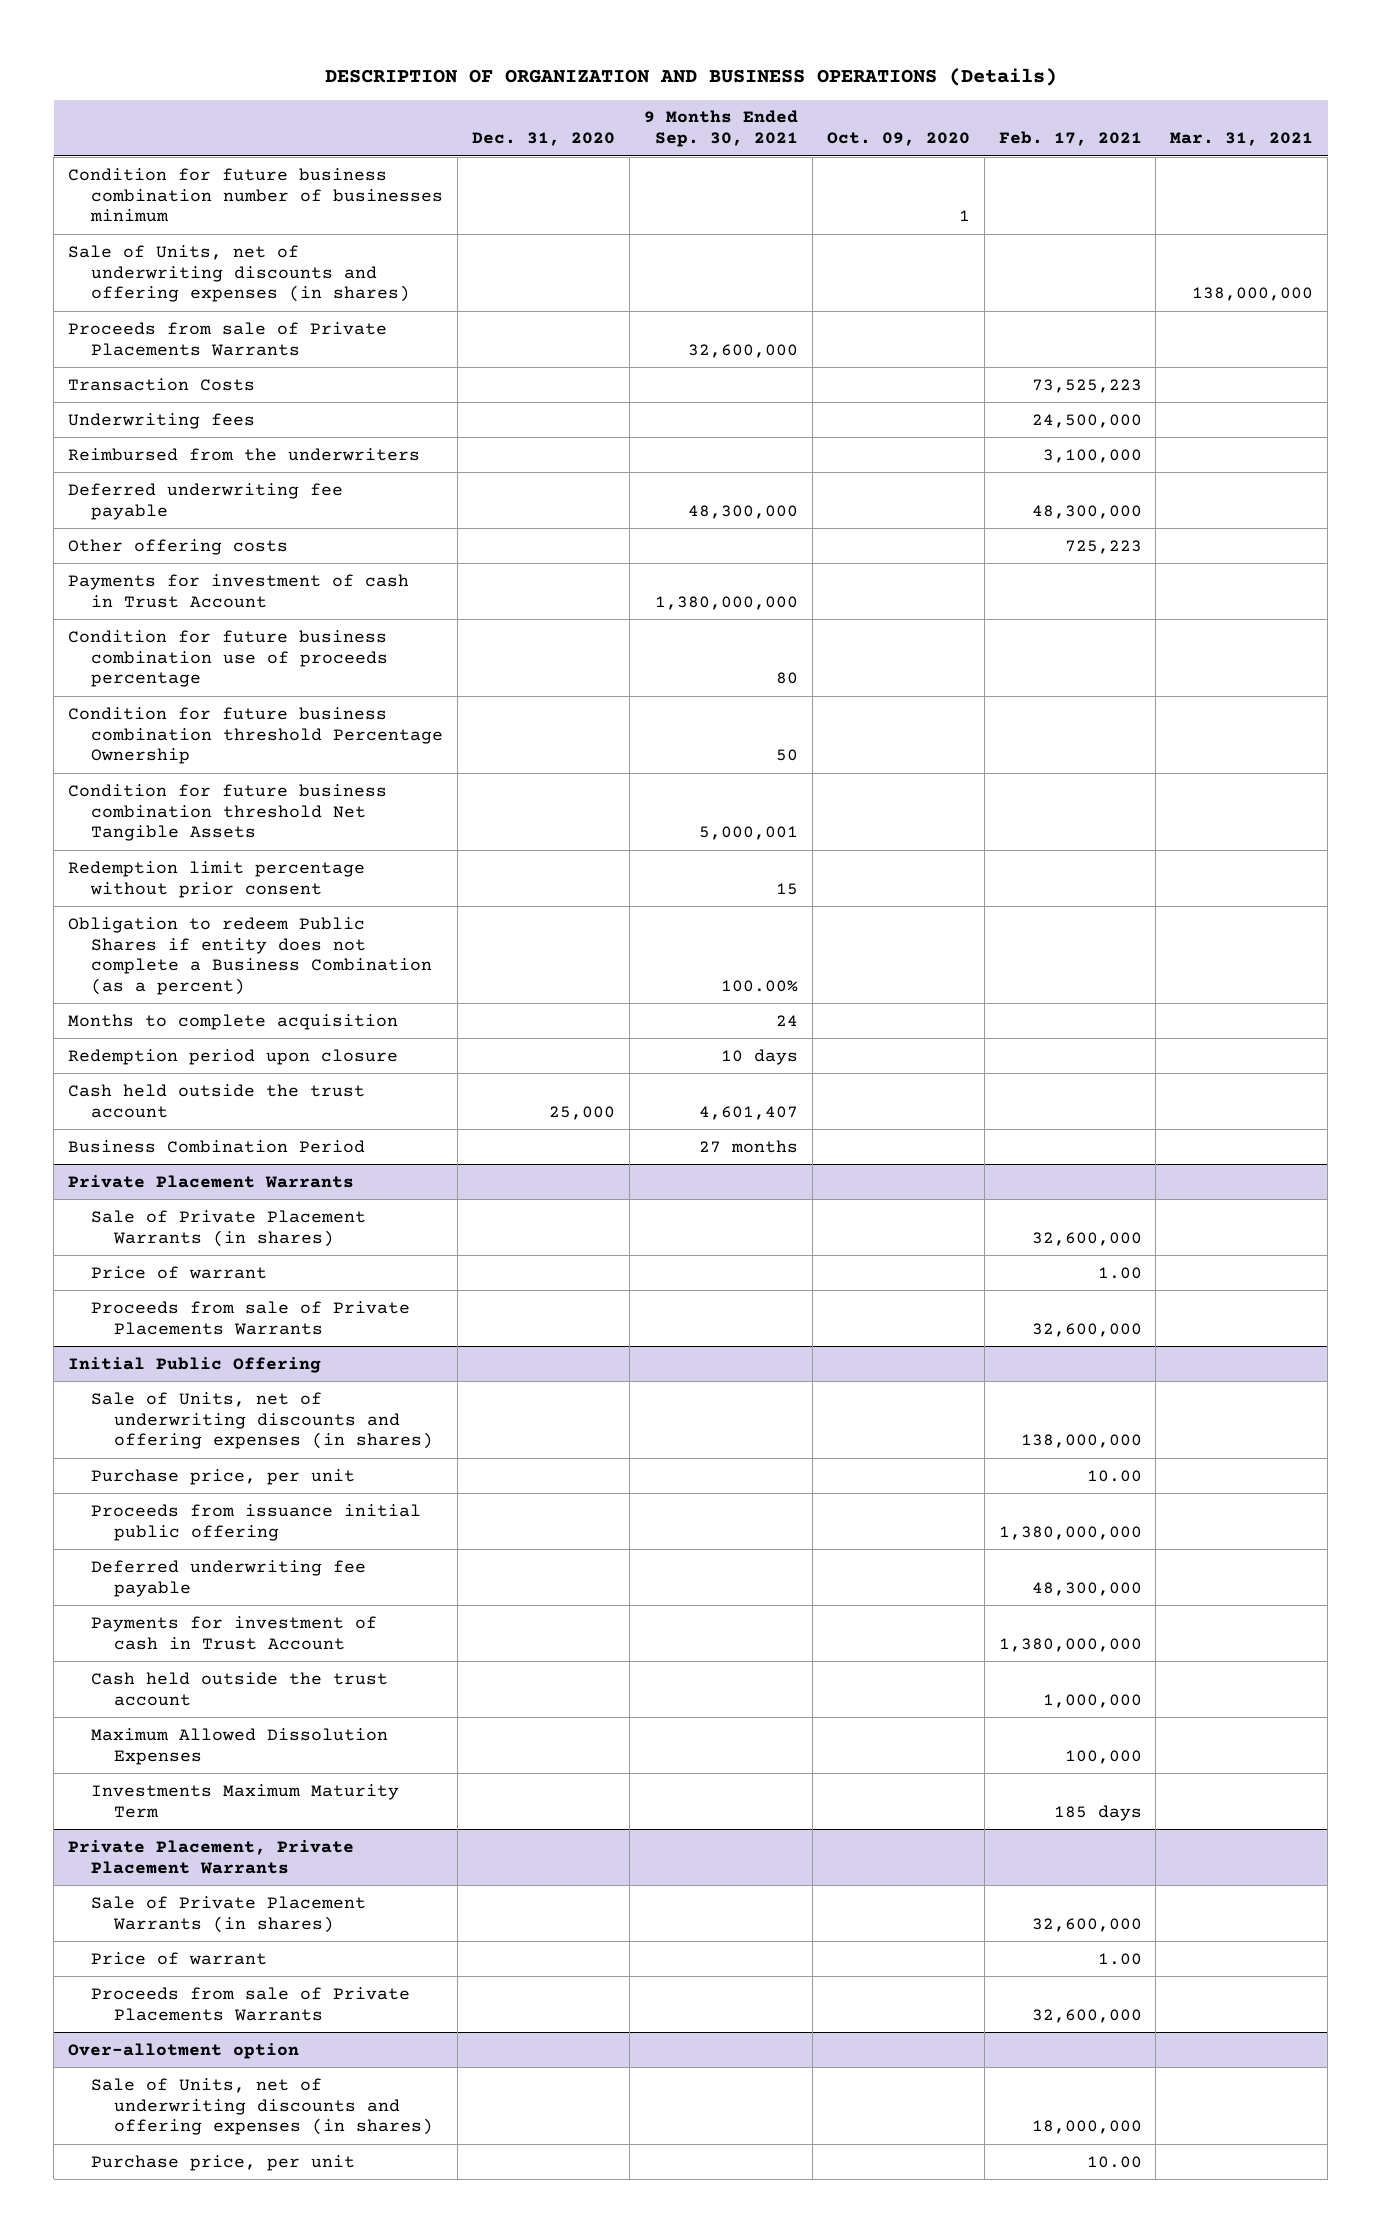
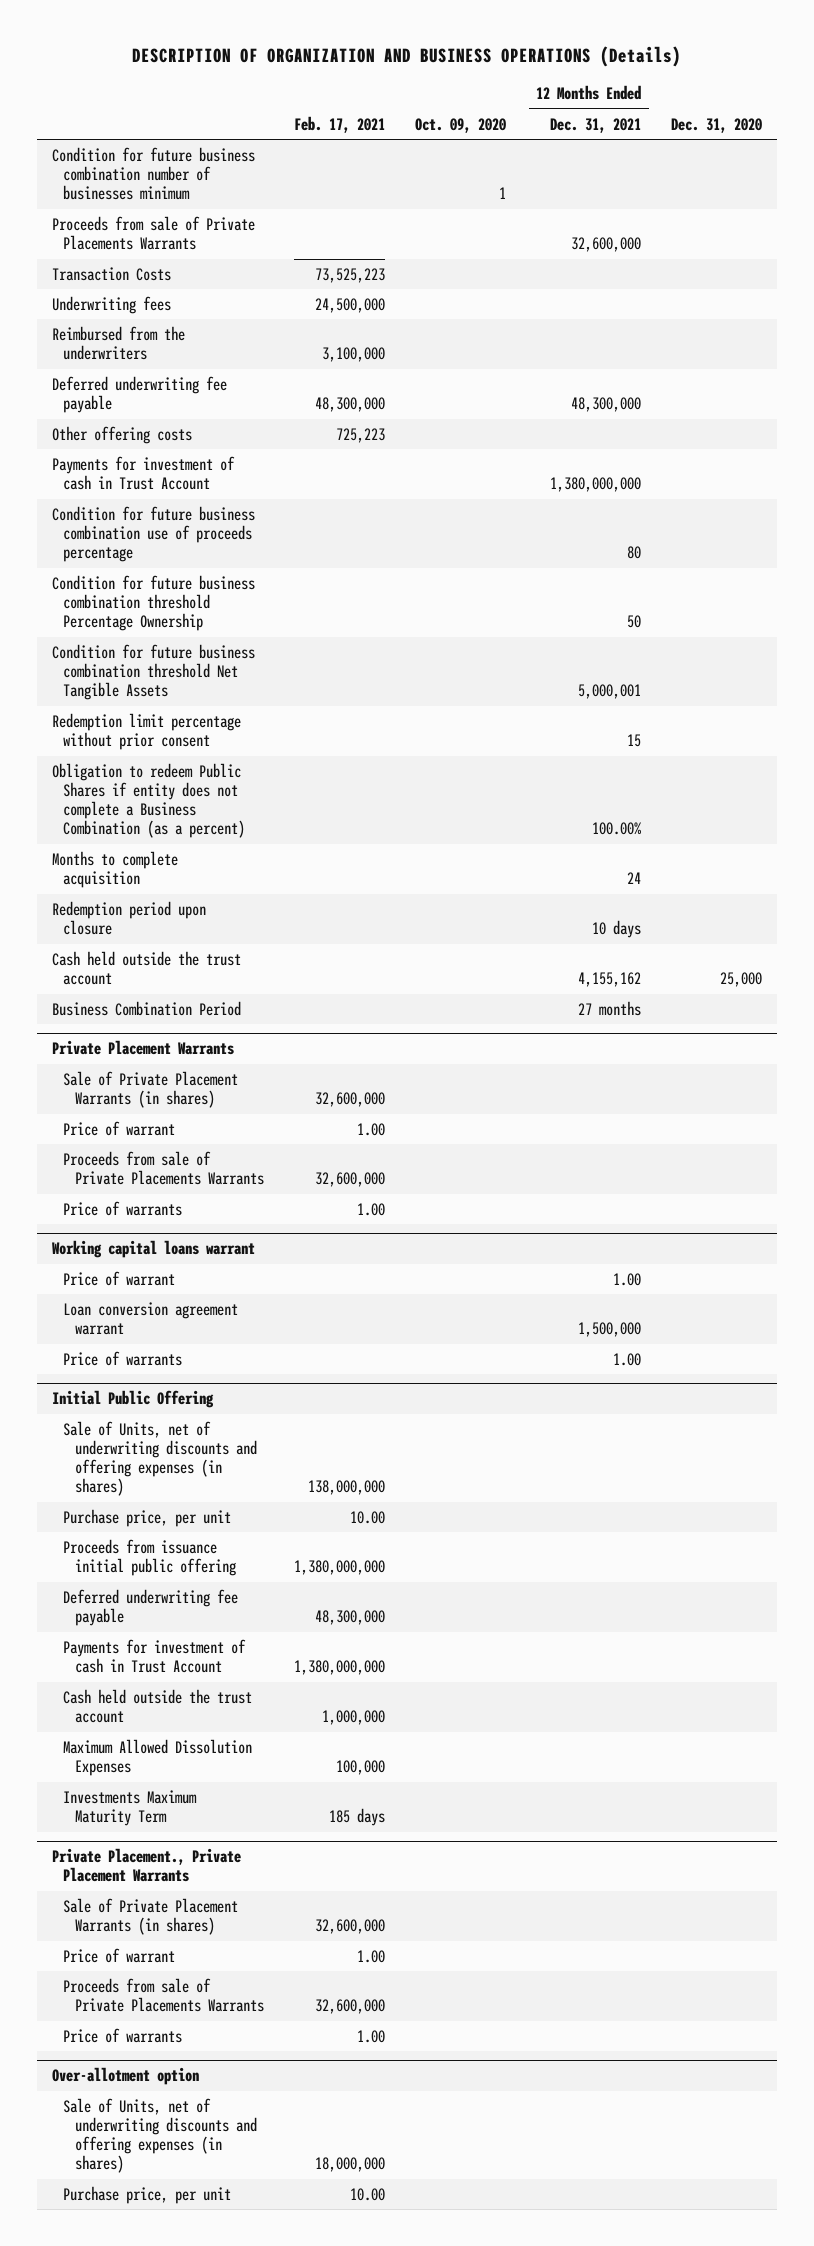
- | Dec. 31, 2020 | 9 Months Ended Sep. 30, 2021 | Oct. 09, 2020 | Feb. 17, 2021 | Mar. 31, 2021
+ | Feb. 17, 2021 | Oct. 09, 2020 | 12 Months Ended Dec. 31, 2021 | Dec. 31, 2020
- Sale of Units, net of underwriting discounts and offering expenses (in shares) | | | | | 138,000,000
@ Private Placement Warrants
+ Price of warrants | 1.00 | | |
+ Working capital loans warrant
+ Price of warrant | | | 1.00 |
+ Loan conversion agreement warrant | | | 1,500,000 |
+ Price of warrants | | | 1.00 |
- Private Placement, Private Placement Warrants
+ Private Placement., Private Placement Warrants
+ Price of warrants | 1.00 | | |

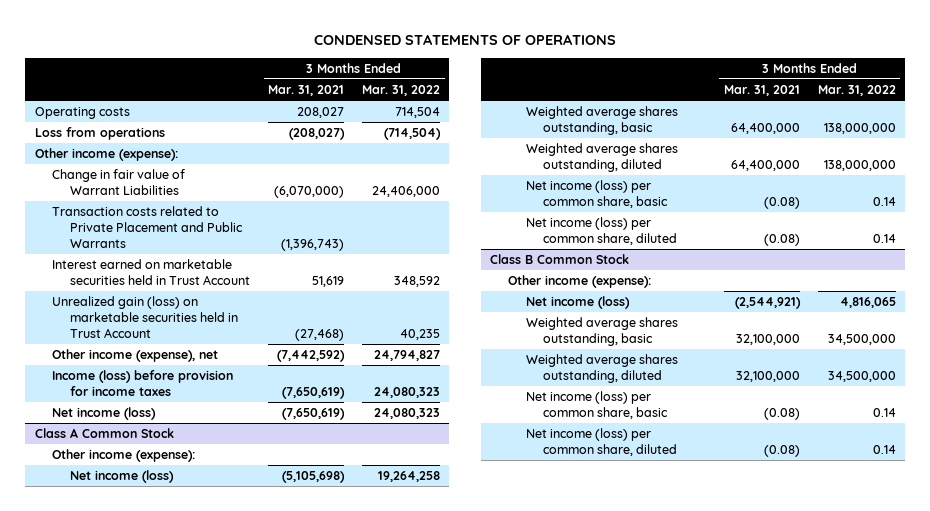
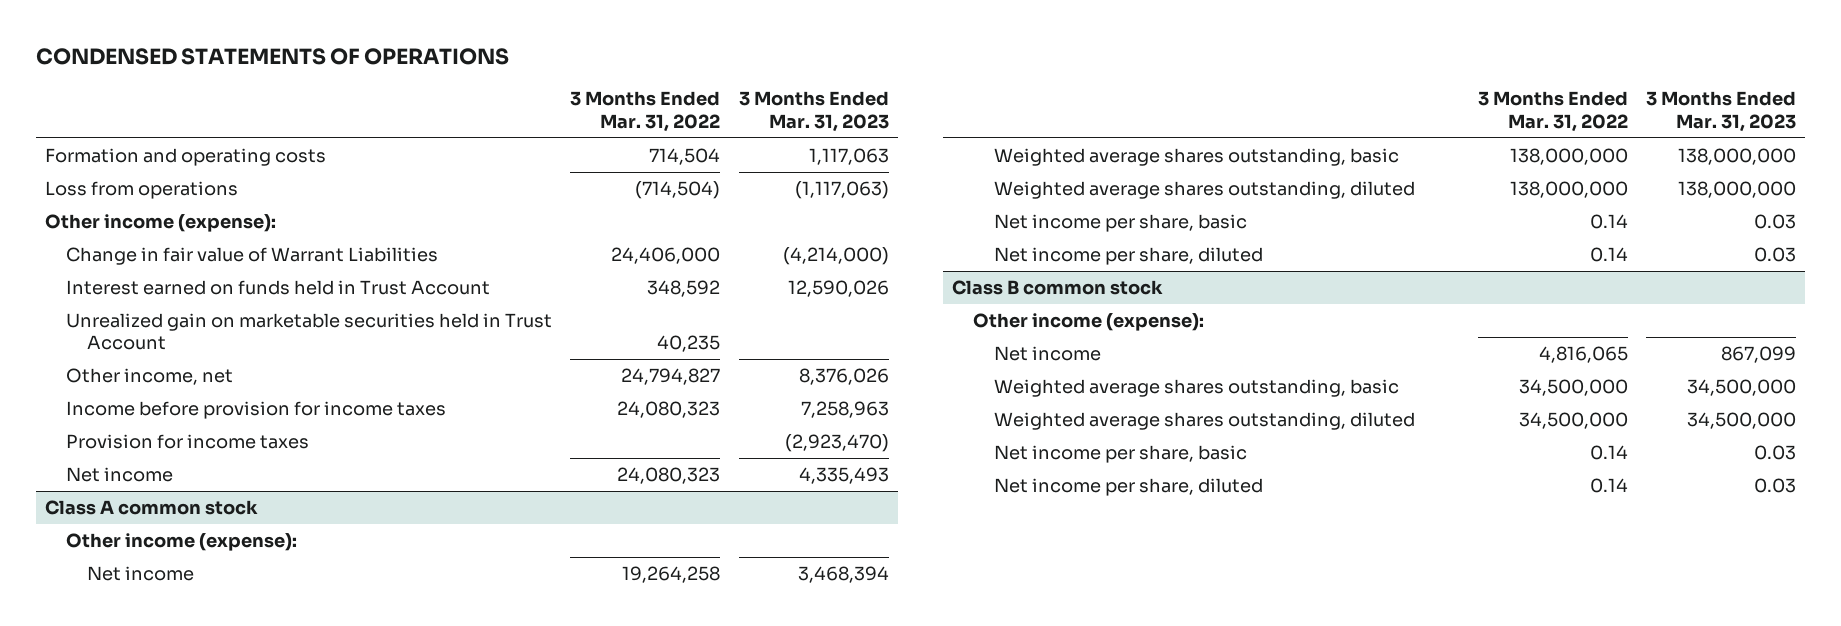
- | 3 Months Ended Mar. 31, 2021 | 3 Months Ended Mar. 31, 2022
+ | 3 Months Ended Mar. 31, 2022 | 3 Months Ended Mar. 31, 2023
- Operating costs | 208,027 | 714,504
+ Formation and operating costs | 714,504 | 1,117,063
- Transaction costs related to Private Placement and Public Warrants | (1,396,743) |
- Interest earned on marketable securities held in Trust Account | 51,619 | 348,592
- Unrealized gain (loss) on marketable securities held in Trust Account | (27,468) | 40,235
- Other income (expense), net | (7,442,592) | 24,794,827
- Income (loss) before provision for income taxes | (7,650,619) | 24,080,323
- Net income (loss) | (7,650,619) | 24,080,323
- Class A Common Stock
+ Interest earned on funds held in Trust Account | 348,592 | 12,590,026
+ Unrealized gain on marketable securities held in Trust Account | 40,235 |
+ Other income, net | 24,794,827 | 8,376,026
+ Income before provision for income taxes | 24,080,323 | 7,258,963
+ Provision for income taxes | | (2,923,470)
+ Net income | 24,080,323 | 4,335,493
+ Class A common stock
- Net income (loss) | (5,105,698) | 19,264,258
+ Net income | 19,264,258 | 3,468,394
- Net income (loss) per common share, basic | (0.08) | 0.14
- Net income (loss) per common share, diluted | (0.08) | 0.14
- Class B Common Stock
+ Net income per share, basic | 0.14 | 0.03
+ Net income per share, diluted | 0.14 | 0.03
+ Class B common stock
- Net income (loss) | (2,544,921) | 4,816,065
+ Net income | 4,816,065 | 867,099
- Net income (loss) per common share, basic | (0.08) | 0.14
- Net income (loss) per common share, diluted | (0.08) | 0.14
+ Net income per share, basic | 0.14 | 0.03
+ Net income per share, diluted | 0.14 | 0.03

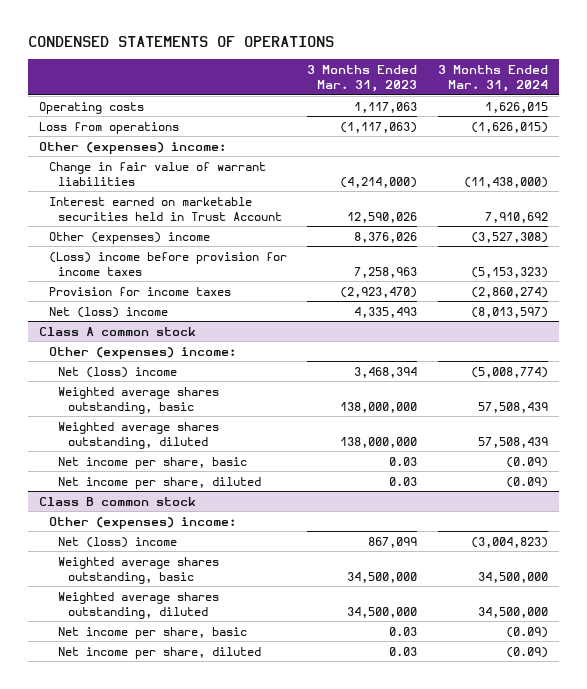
- | 3 Months Ended Mar. 31, 2022 | 3 Months Ended Mar. 31, 2023
+ | 3 Months Ended Mar. 31, 2023 | 3 Months Ended Mar. 31, 2024
- Formation and operating costs | 714,504 | 1,117,063
+ Operating costs | 1,117,063 | 1,626,015
- Other income (expense):
- Change in fair value of Warrant Liabilities | 24,406,000 | (4,214,000)
- Interest earned on funds held in Trust Account | 348,592 | 12,590,026
- Unrealized gain on marketable securities held in Trust Account | 40,235 |
- Other income, net | 24,794,827 | 8,376,026
- Income before provision for income taxes | 24,080,323 | 7,258,963
+ Other (expenses) income:
+ Change in fair value of warrant liabilities | (4,214,000) | (11,438,000)
+ Interest earned on marketable securities held in Trust Account | 12,590,026 | 7,910,692
+ Other (expenses) income | 8,376,026 | (3,527,308)
+ (Loss) income before provision for income taxes | 7,258,963 | (5,153,323)
- Net income | 24,080,323 | 4,335,493
+ Net (loss) income | 4,335,493 | (8,013,597)
@ Class A common stock
- Other income (expense):
- Net income | 19,264,258 | 3,468,394
+ Other (expenses) income:
+ Net (loss) income | 3,468,394 | (5,008,774)
@ Class B common stock
- Other income (expense):
- Net income | 4,816,065 | 867,099
+ Other (expenses) income:
+ Net (loss) income | 867,099 | (3,004,823)

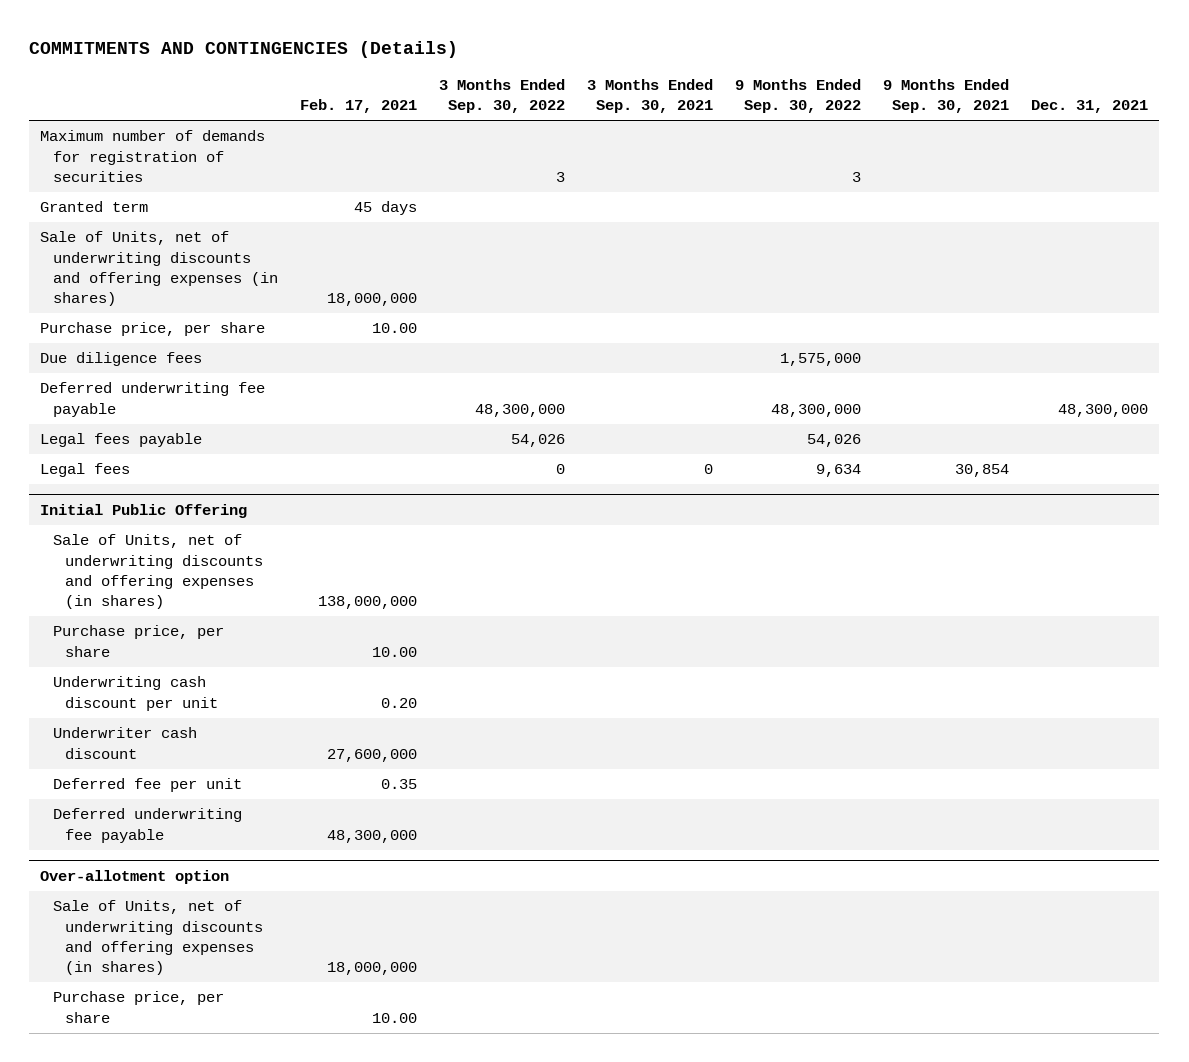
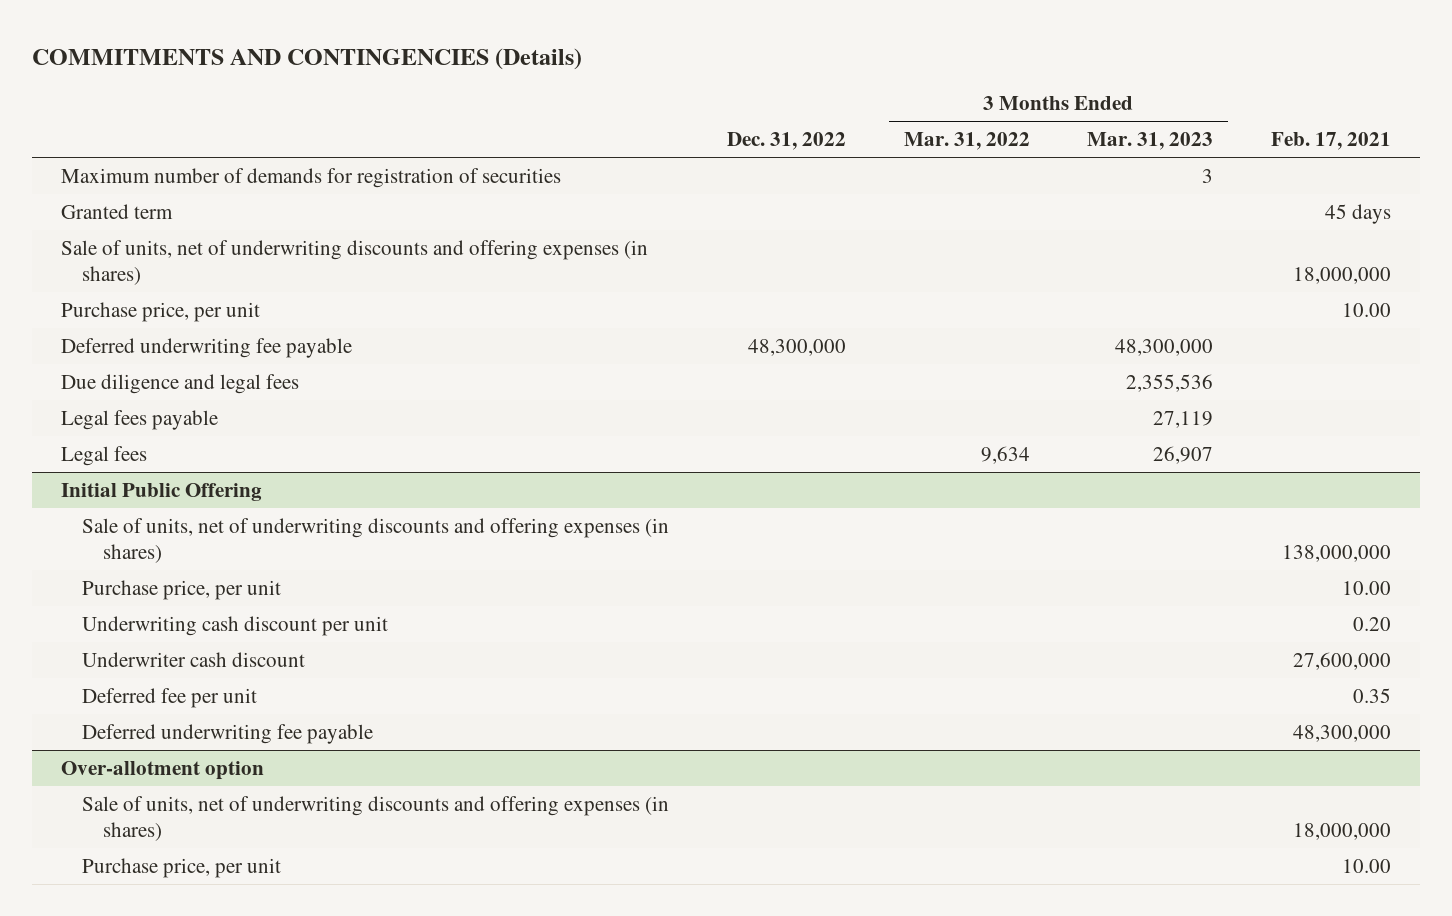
- | Feb. 17, 2021 | 3 Months Ended Sep. 30, 2022 | 3 Months Ended Sep. 30, 2021 | 9 Months Ended Sep. 30, 2022 | 9 Months Ended Sep. 30, 2021 | Dec. 31, 2021
+ | Dec. 31, 2022 | 3 Months Ended Mar. 31, 2022 | 3 Months Ended Mar. 31, 2023 | Feb. 17, 2021
- Sale of Units, net of underwriting discounts and offering expenses (in shares) | 18,000,000 | | | | |
- Purchase price, per share | 10.00 | | | | |
- Due diligence fees | | | | 1,575,000 | |
+ Sale of units, net of underwriting discounts and offering expenses (in shares) | | | | 18,000,000
+ Purchase price, per unit | | | | 10.00
+ Due diligence and legal fees | | | 2,355,536 |
@ Initial Public Offering
- Sale of Units, net of underwriting discounts and offering expenses (in shares) | 138,000,000 | | | | |
- Purchase price, per share | 10.00 | | | | |
+ Sale of units, net of underwriting discounts and offering expenses (in shares) | | | | 138,000,000
+ Purchase price, per unit | | | | 10.00
@ Over-allotment option
- Sale of Units, net of underwriting discounts and offering expenses (in shares) | 18,000,000 | | | | |
- Purchase price, per share | 10.00 | | | | |
+ Sale of units, net of underwriting discounts and offering expenses (in shares) | | | | 18,000,000
+ Purchase price, per unit | | | | 10.00

